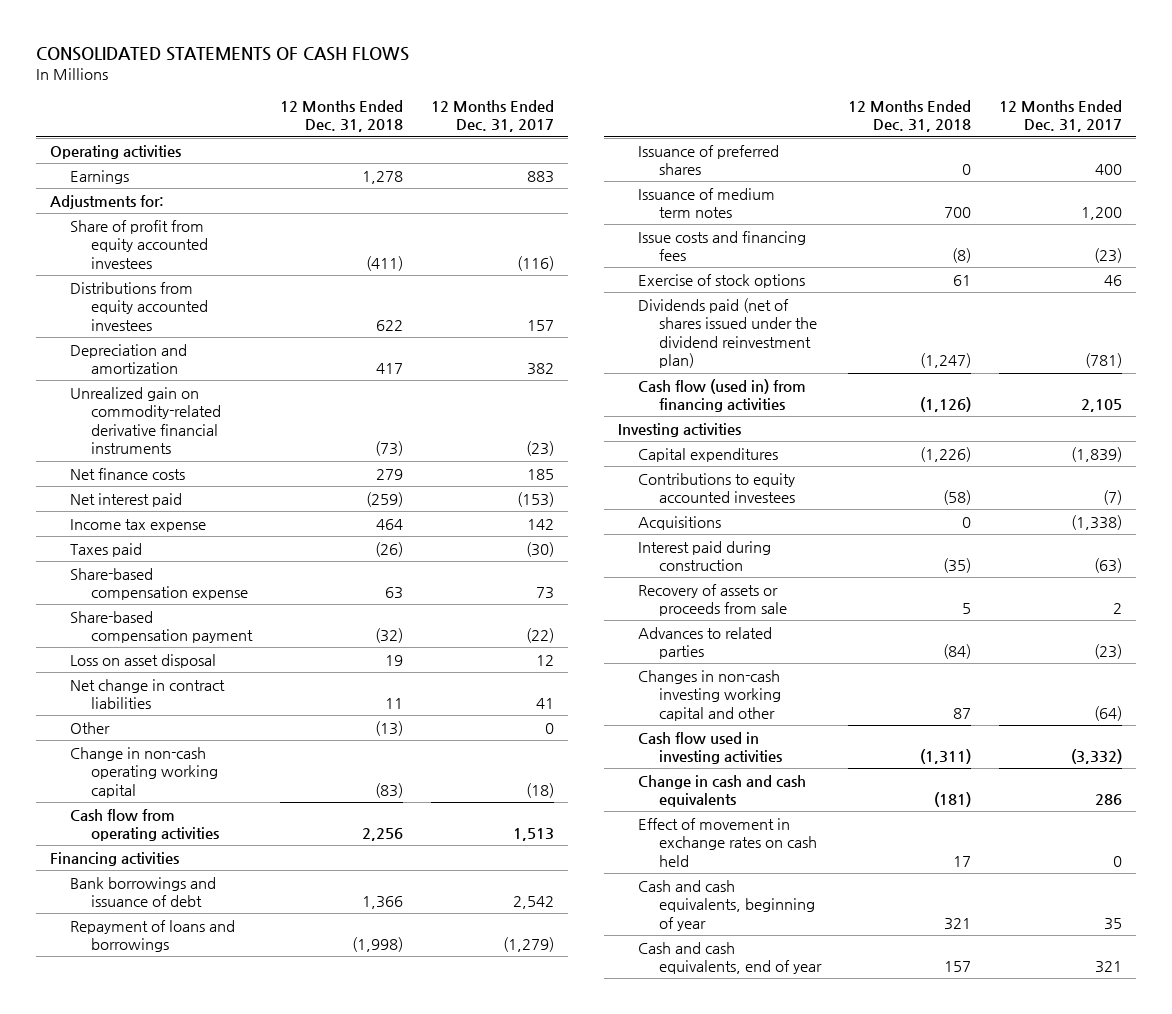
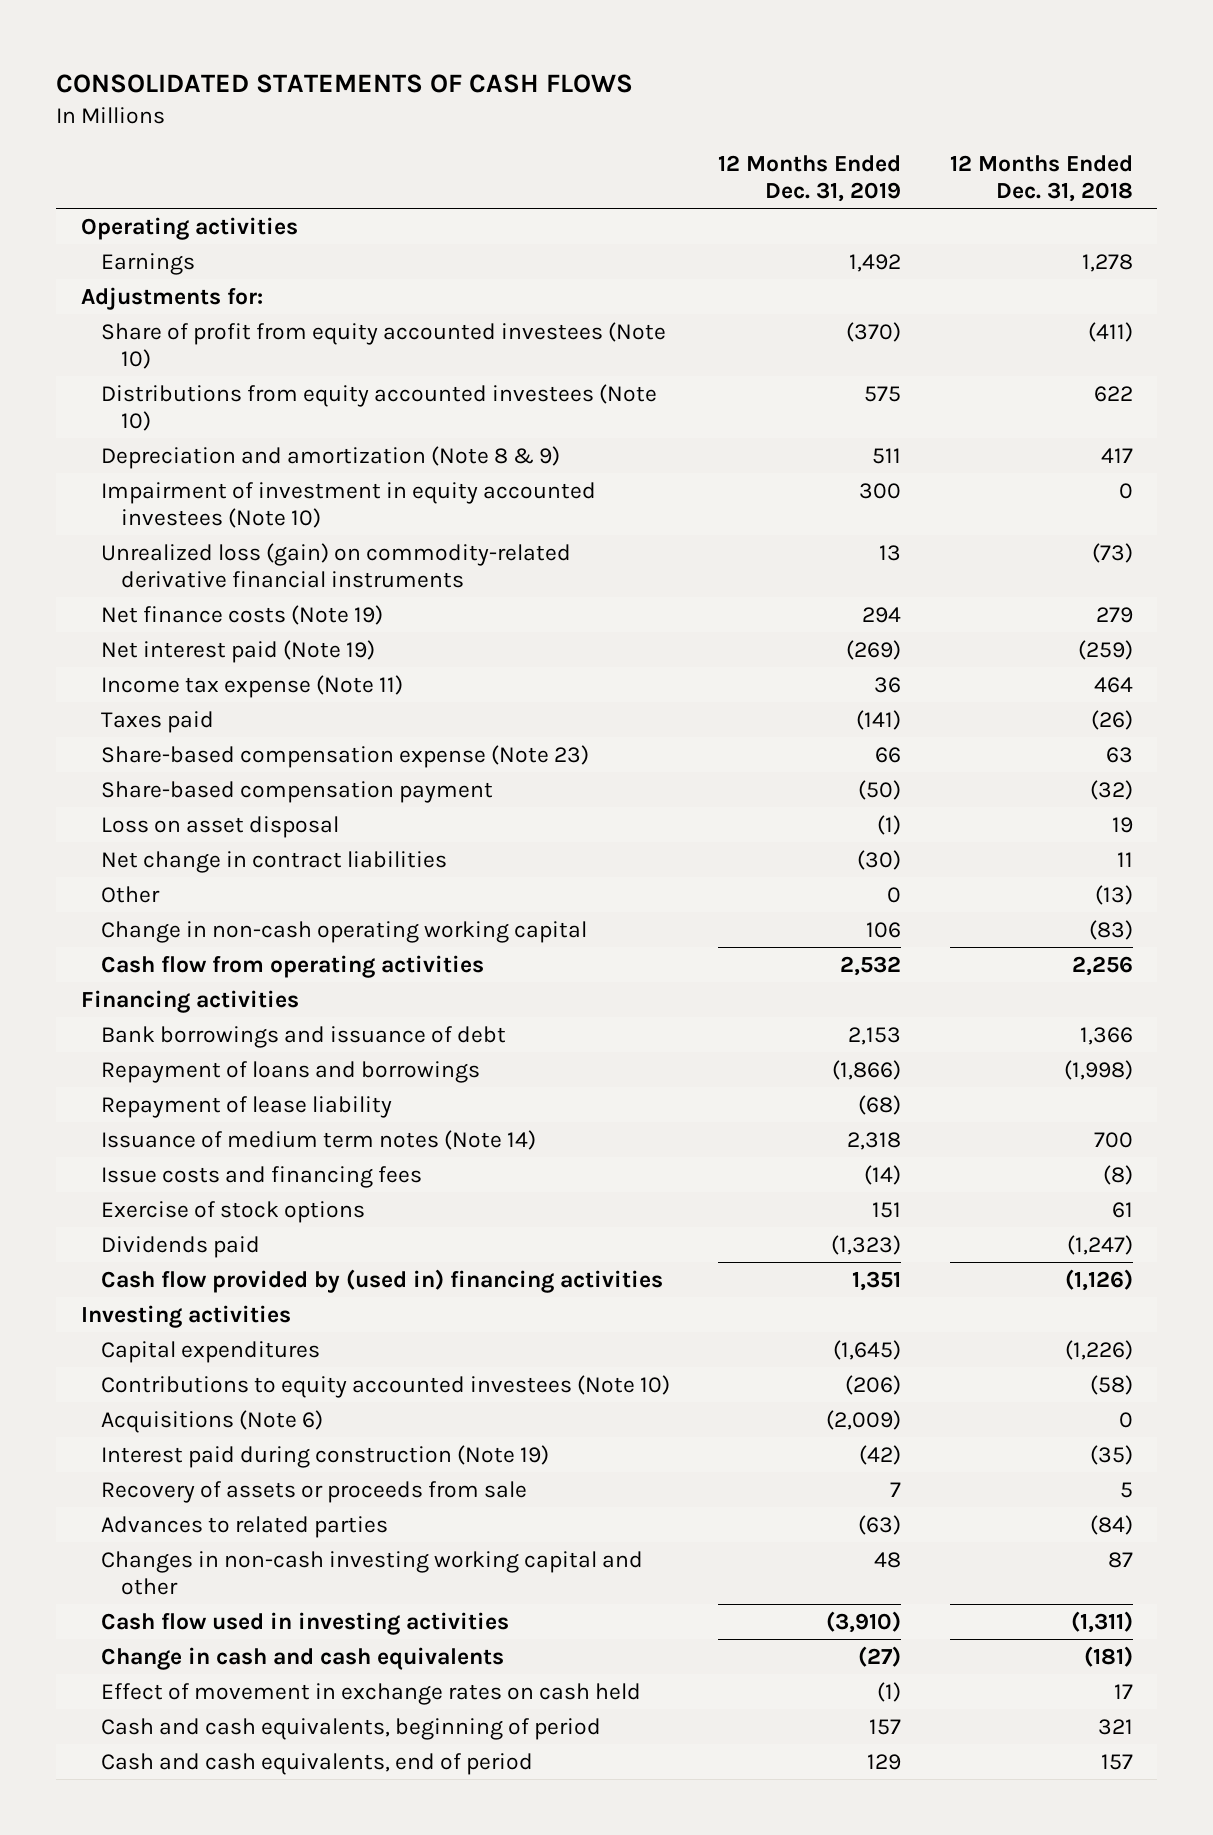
- | 12 Months Ended Dec. 31, 2018 | 12 Months Ended Dec. 31, 2017
+ | 12 Months Ended Dec. 31, 2019 | 12 Months Ended Dec. 31, 2018
- Share of profit from equity accounted investees | (411) | (116)
- Distributions from equity accounted investees | 622 | 157
- Depreciation and amortization | 417 | 382
- Unrealized gain on commodity-related derivative financial instruments | (73) | (23)
- Net finance costs | 279 | 185
- Net interest paid | (259) | (153)
- Income tax expense | 464 | 142
+ Share of profit from equity accounted investees (Note 10) | (370) | (411)
+ Distributions from equity accounted investees (Note 10) | 575 | 622
+ Depreciation and amortization (Note 8 & 9) | 511 | 417
+ Impairment of investment in equity accounted investees (Note 10) | 300 | 0
+ Unrealized loss (gain) on commodity-related derivative financial instruments | 13 | (73)
+ Net finance costs (Note 19) | 294 | 279
+ Net interest paid (Note 19) | (269) | (259)
+ Income tax expense (Note 11) | 36 | 464
- Share-based compensation expense | 63 | 73
+ Share-based compensation expense (Note 23) | 66 | 63
- Issuance of preferred shares | 0 | 400
- Issuance of medium term notes | 700 | 1,200
+ Repayment of lease liability | (68) |
+ Issuance of medium term notes (Note 14) | 2,318 | 700
- Dividends paid (net of shares issued under the dividend reinvestment plan) | (1,247) | (781)
- Cash flow (used in) from financing activities | (1,126) | 2,105
+ Dividends paid | (1,323) | (1,247)
+ Cash flow provided by (used in) financing activities | 1,351 | (1,126)
- Contributions to equity accounted investees | (58) | (7)
- Acquisitions | 0 | (1,338)
- Interest paid during construction | (35) | (63)
+ Contributions to equity accounted investees (Note 10) | (206) | (58)
+ Acquisitions (Note 6) | (2,009) | 0
+ Interest paid during construction (Note 19) | (42) | (35)
- Cash and cash equivalents, beginning of year | 321 | 35
- Cash and cash equivalents, end of year | 157 | 321
+ Cash and cash equivalents, beginning of period | 157 | 321
+ Cash and cash equivalents, end of period | 129 | 157

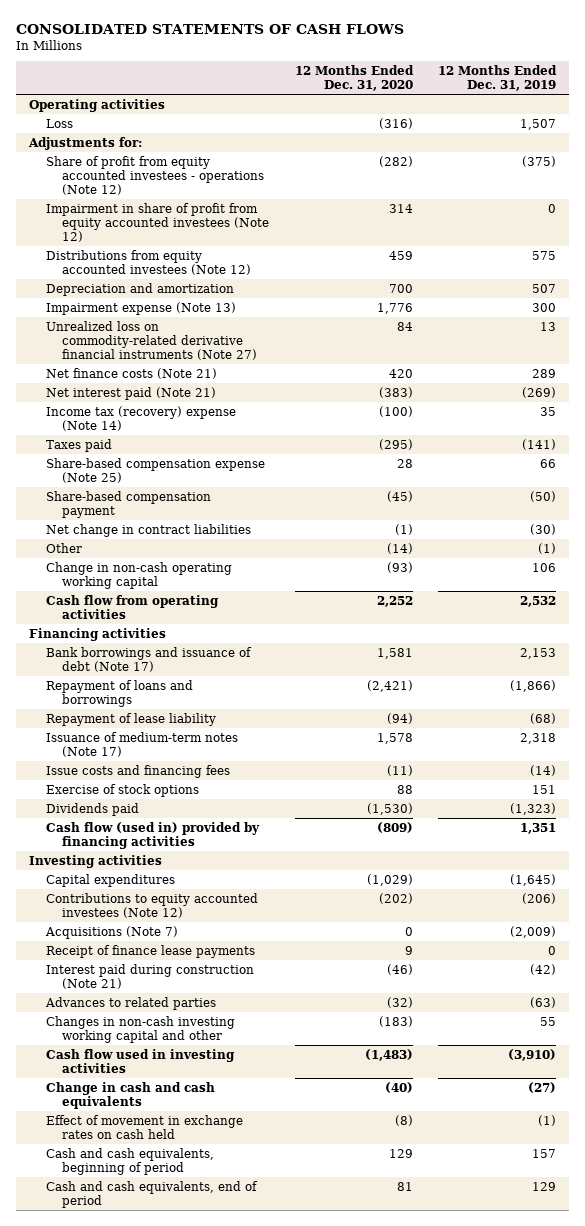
- | 12 Months Ended Dec. 31, 2019 | 12 Months Ended Dec. 31, 2018
+ | 12 Months Ended Dec. 31, 2020 | 12 Months Ended Dec. 31, 2019
- Earnings | 1,492 | 1,278
+ Loss | (316) | 1,507
- Share of profit from equity accounted investees (Note 10) | (370) | (411)
- Distributions from equity accounted investees (Note 10) | 575 | 622
- Depreciation and amortization (Note 8 & 9) | 511 | 417
- Impairment of investment in equity accounted investees (Note 10) | 300 | 0
- Unrealized loss (gain) on commodity-related derivative financial instruments | 13 | (73)
- Net finance costs (Note 19) | 294 | 279
- Net interest paid (Note 19) | (269) | (259)
- Income tax expense (Note 11) | 36 | 464
+ Share of profit from equity accounted investees - operations (Note 12) | (282) | (375)
+ Impairment in share of profit from equity accounted investees (Note 12) | 314 | 0
+ Distributions from equity accounted investees (Note 12) | 459 | 575
+ Depreciation and amortization | 700 | 507
+ Impairment expense (Note 13) | 1,776 | 300
+ Unrealized loss on commodity-related derivative financial instruments (Note 27) | 84 | 13
+ Net finance costs (Note 21) | 420 | 289
+ Net interest paid (Note 21) | (383) | (269)
+ Income tax (recovery) expense (Note 14) | (100) | 35
- Share-based compensation expense (Note 23) | 66 | 63
+ Share-based compensation expense (Note 25) | 28 | 66
- Loss on asset disposal | (1) | 19
- Other | 0 | (13)
+ Other | (14) | (1)
- Bank borrowings and issuance of debt | 2,153 | 1,366
+ Bank borrowings and issuance of debt (Note 17) | 1,581 | 2,153
- Issuance of medium term notes (Note 14) | 2,318 | 700
+ Issuance of medium-term notes (Note 17) | 1,578 | 2,318
- Cash flow provided by (used in) financing activities | 1,351 | (1,126)
+ Cash flow (used in) provided by financing activities | (809) | 1,351
- Contributions to equity accounted investees (Note 10) | (206) | (58)
- Acquisitions (Note 6) | (2,009) | 0
- Interest paid during construction (Note 19) | (42) | (35)
- Recovery of assets or proceeds from sale | 7 | 5
+ Contributions to equity accounted investees (Note 12) | (202) | (206)
+ Acquisitions (Note 7) | 0 | (2,009)
+ Receipt of finance lease payments | 9 | 0
+ Interest paid during construction (Note 21) | (46) | (42)
- Changes in non-cash investing working capital and other | 48 | 87
+ Changes in non-cash investing working capital and other | (183) | 55

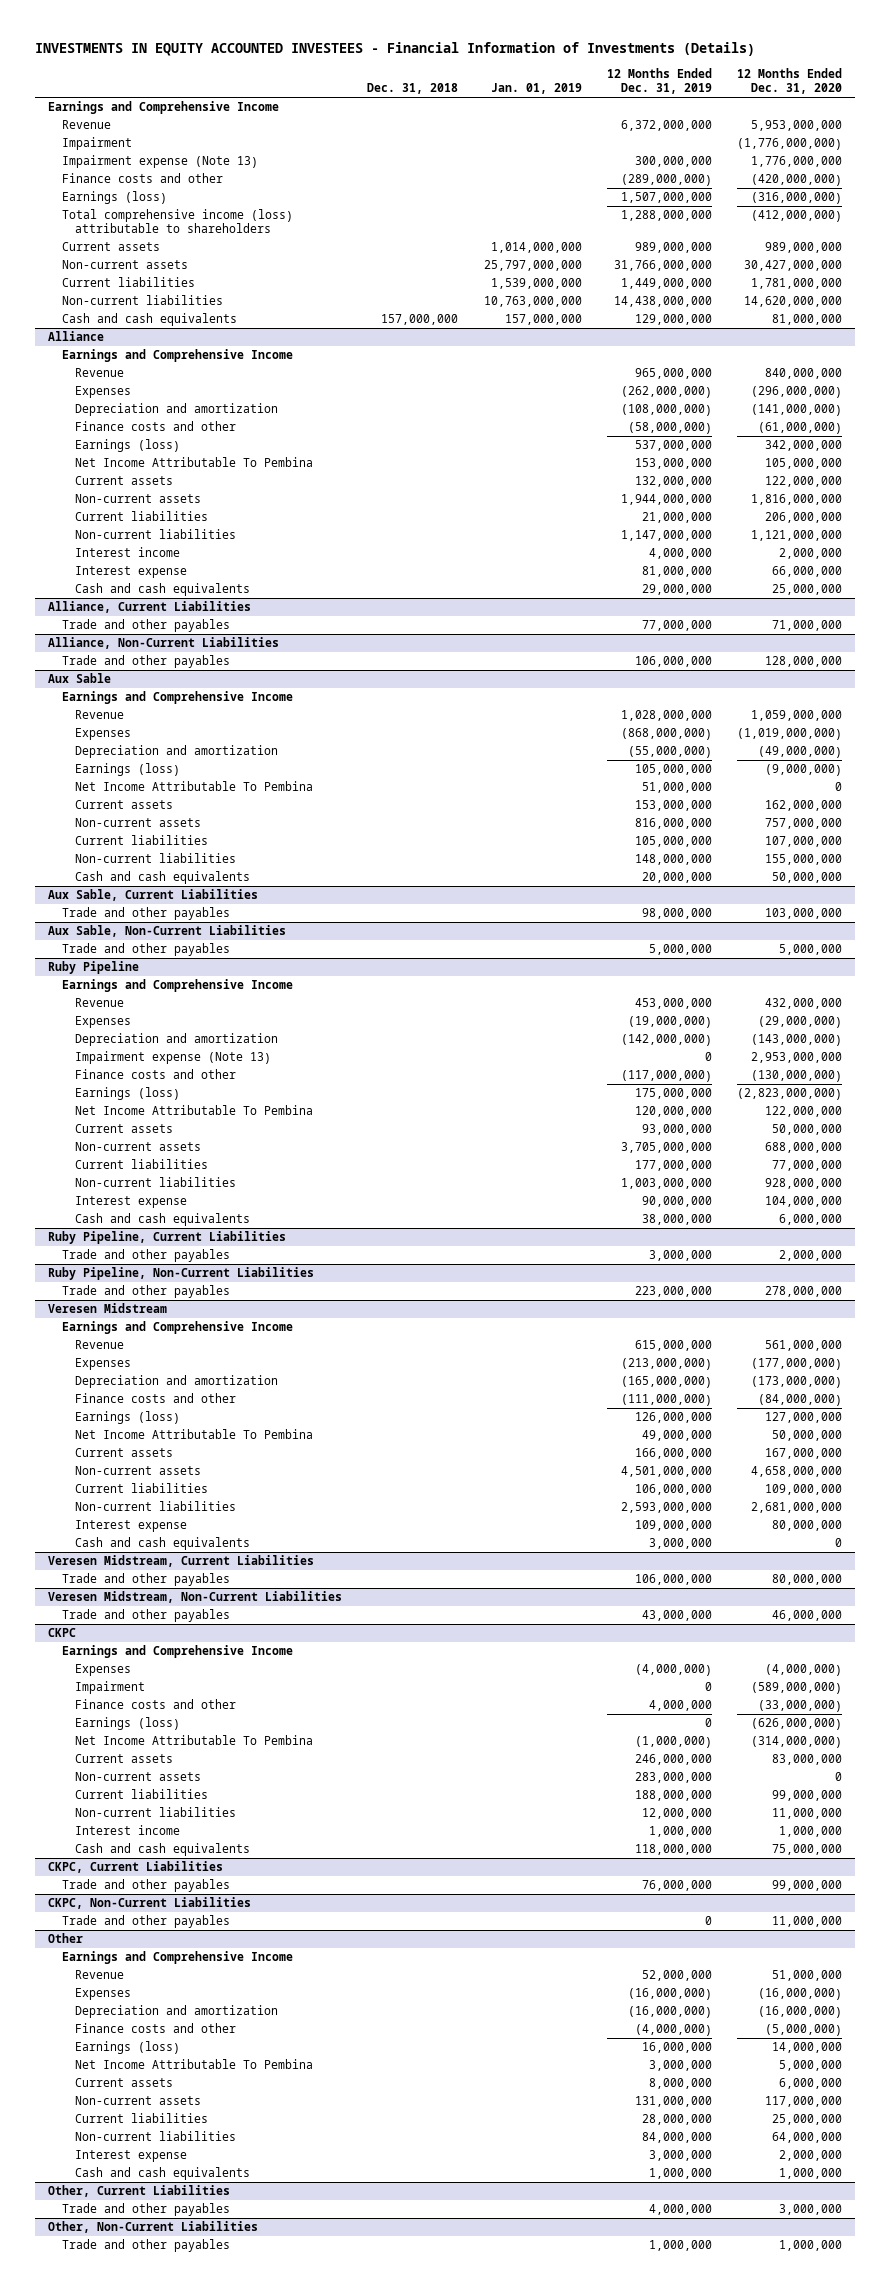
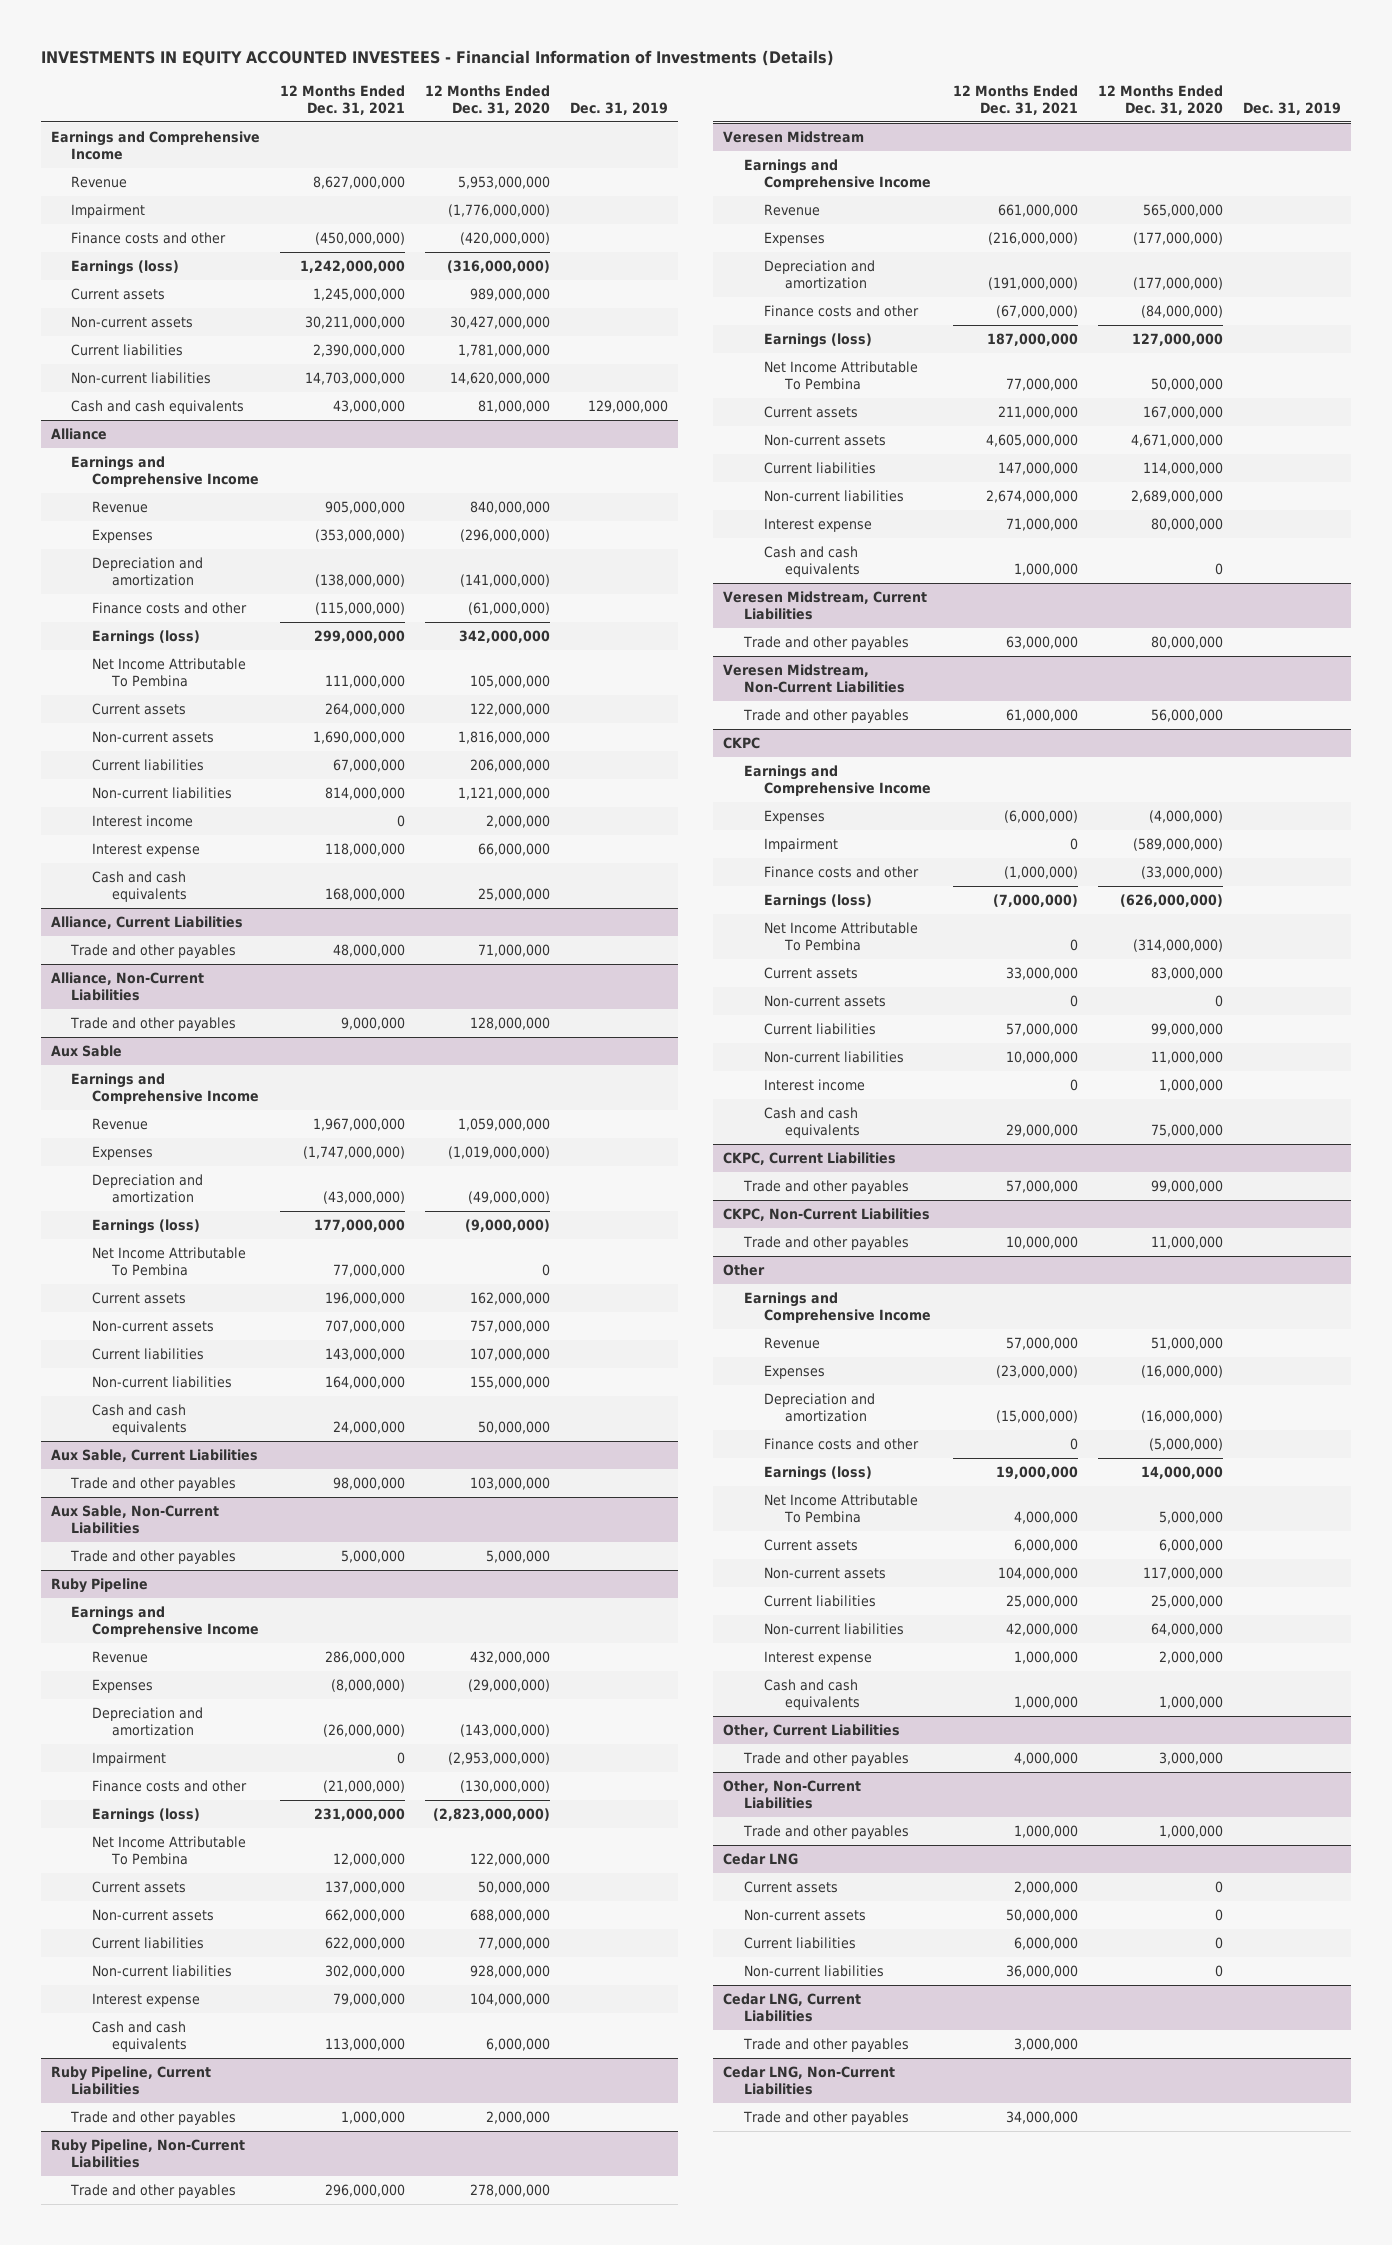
- | Dec. 31, 2018 | Jan. 01, 2019 | 12 Months Ended Dec. 31, 2019 | 12 Months Ended Dec. 31, 2020
+ | 12 Months Ended Dec. 31, 2021 | 12 Months Ended Dec. 31, 2020 | Dec. 31, 2019
- Impairment expense (Note 13) | | | 300,000,000 | 1,776,000,000
- Total comprehensive income (loss) attributable to shareholders | | | 1,288,000,000 | (412,000,000)
@ Ruby Pipeline
- Impairment expense (Note 13) | | | 0 | 2,953,000,000
+ Impairment | 0 | (2,953,000,000) |
@ Veresen Midstream
- Revenue | | | 615,000,000 | 561,000,000
+ Revenue | 661,000,000 | 565,000,000 |
- Depreciation and amortization | | | (165,000,000) | (173,000,000)
+ Depreciation and amortization | (191,000,000) | (177,000,000) |
- Non-current assets | | | 4,501,000,000 | 4,658,000,000
- Current liabilities | | | 106,000,000 | 109,000,000
- Non-current liabilities | | | 2,593,000,000 | 2,681,000,000
+ Non-current assets | 4,605,000,000 | 4,671,000,000 |
+ Current liabilities | 147,000,000 | 114,000,000 |
+ Non-current liabilities | 2,674,000,000 | 2,689,000,000 |
@ Veresen Midstream, Non-Current Liabilities
- Trade and other payables | | | 43,000,000 | 46,000,000
+ Trade and other payables | 61,000,000 | 56,000,000 |
+ Cedar LNG
+ Current assets | 2,000,000 | 0 |
+ Non-current assets | 50,000,000 | 0 |
+ Current liabilities | 6,000,000 | 0 |
+ Non-current liabilities | 36,000,000 | 0 |
+ Cedar LNG, Current Liabilities
+ Trade and other payables | 3,000,000 | |
+ Cedar LNG, Non-Current Liabilities
+ Trade and other payables | 34,000,000 | |

